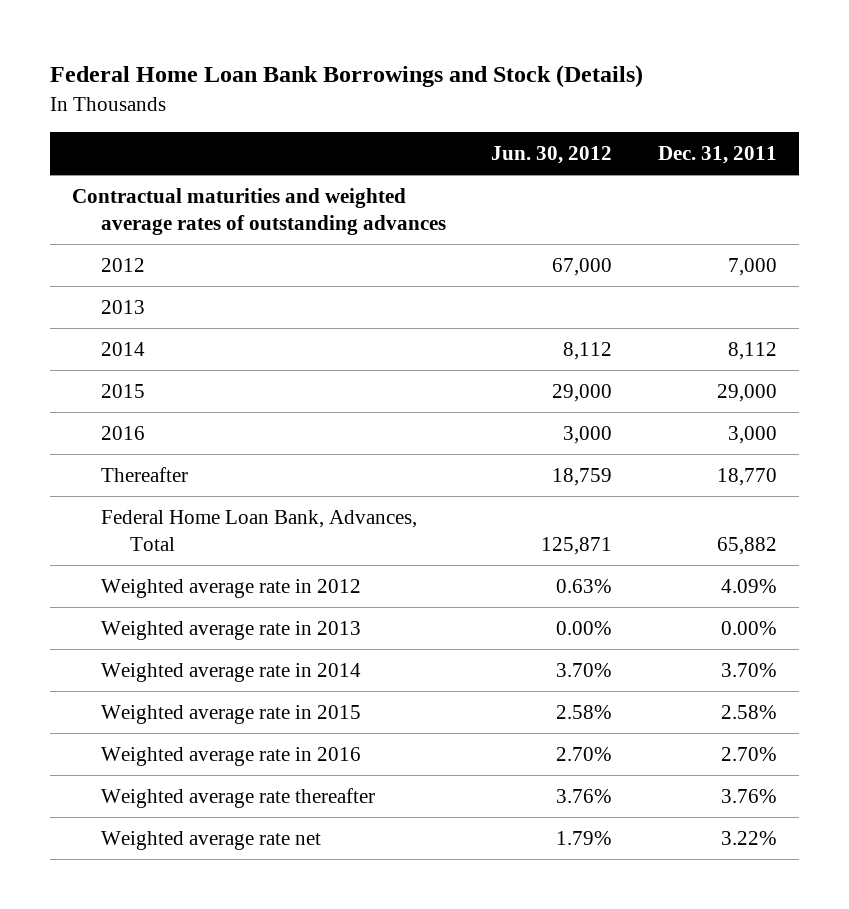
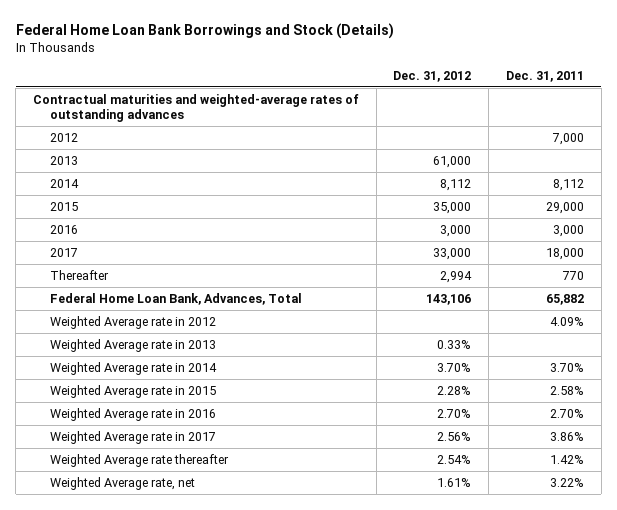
- | Jun. 30, 2012 | Dec. 31, 2011
+ | Dec. 31, 2012 | Dec. 31, 2011
- Contractual maturities and weighted average rates of outstanding advances
+ Contractual maturities and weighted-average rates of outstanding advances
- Thereafter | 18,759 | 18,770
+ 2017 | 33,000 | 18,000
+ Thereafter | 2,994 | 770
- Weighted average rate in 2012 | 0.63% | 4.09%
- Weighted average rate in 2013 | 0.00% | 0.00%
- Weighted average rate in 2014 | 3.70% | 3.70%
- Weighted average rate in 2015 | 2.58% | 2.58%
- Weighted average rate in 2016 | 2.70% | 2.70%
- Weighted average rate thereafter | 3.76% | 3.76%
- Weighted average rate net | 1.79% | 3.22%
+ Weighted Average rate in 2012 | | 4.09%
+ Weighted Average rate in 2013 | 0.33% |
+ Weighted Average rate in 2014 | 3.70% | 3.70%
+ Weighted Average rate in 2015 | 2.28% | 2.58%
+ Weighted Average rate in 2016 | 2.70% | 2.70%
+ Weighted Average rate in 2017 | 2.56% | 3.86%
+ Weighted Average rate thereafter | 2.54% | 1.42%
+ Weighted Average rate, net | 1.61% | 3.22%

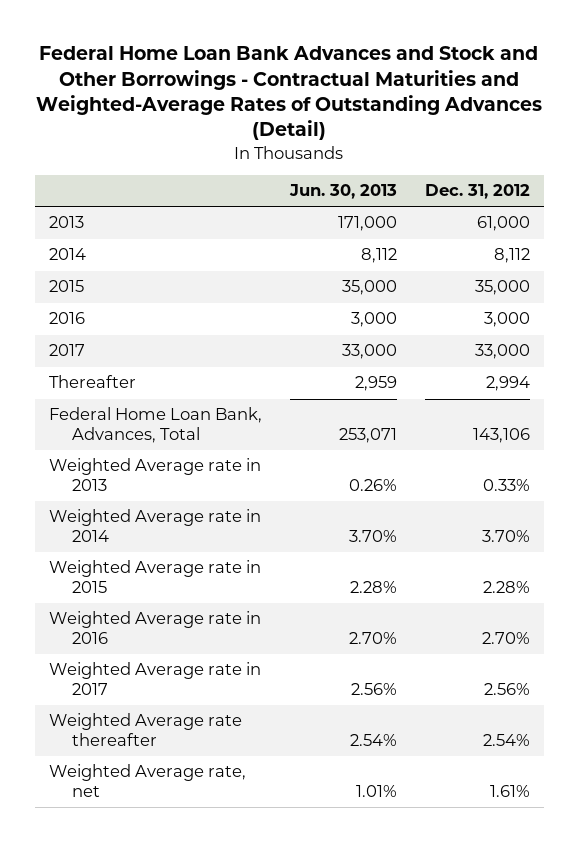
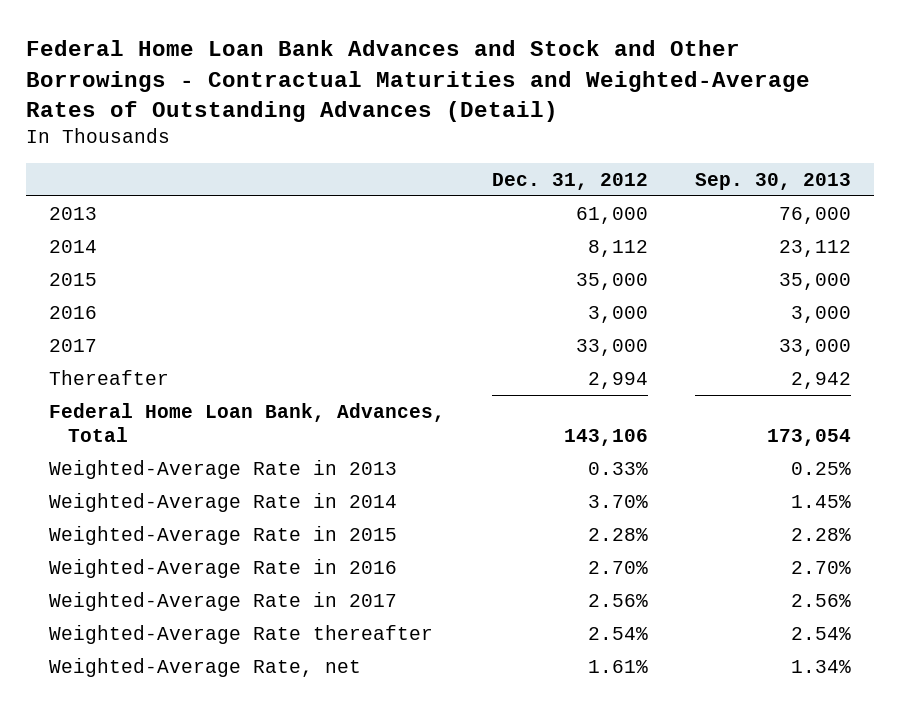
- | Jun. 30, 2013 | Dec. 31, 2012
+ | Dec. 31, 2012 | Sep. 30, 2013
- Weighted Average rate in 2013 | 0.26% | 0.33%
- Weighted Average rate in 2014 | 3.70% | 3.70%
- Weighted Average rate in 2015 | 2.28% | 2.28%
- Weighted Average rate in 2016 | 2.70% | 2.70%
- Weighted Average rate in 2017 | 2.56% | 2.56%
- Weighted Average rate thereafter | 2.54% | 2.54%
- Weighted Average rate, net | 1.01% | 1.61%
+ Weighted-Average Rate in 2013 | 0.33% | 0.25%
+ Weighted-Average Rate in 2014 | 3.70% | 1.45%
+ Weighted-Average Rate in 2015 | 2.28% | 2.28%
+ Weighted-Average Rate in 2016 | 2.70% | 2.70%
+ Weighted-Average Rate in 2017 | 2.56% | 2.56%
+ Weighted-Average Rate thereafter | 2.54% | 2.54%
+ Weighted-Average Rate, net | 1.61% | 1.34%

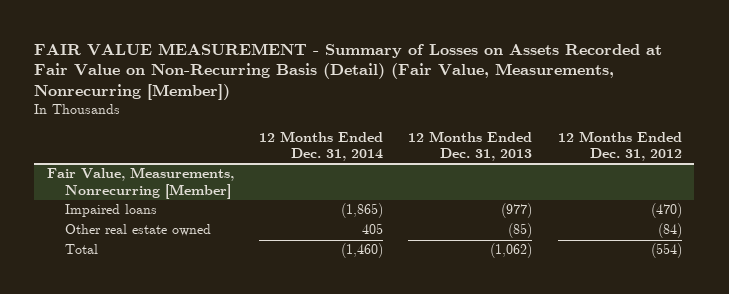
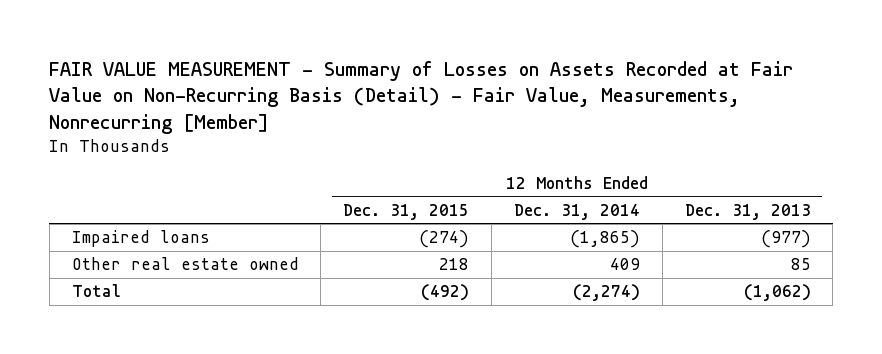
- FAIR VALUE MEASUREMENT - Summary of Losses on Assets Recorded at Fair Value on Non-Recurring Basis (Detail) (Fair Value, Measurements, Nonrecurring [Member])
+ FAIR VALUE MEASUREMENT - Summary of Losses on Assets Recorded at Fair Value on Non-Recurring Basis (Detail) - Fair Value, Measurements, Nonrecurring [Member]
- | 12 Months Ended Dec. 31, 2014 | 12 Months Ended Dec. 31, 2013 | 12 Months Ended Dec. 31, 2012
+ | 12 Months Ended Dec. 31, 2015 | 12 Months Ended Dec. 31, 2014 | 12 Months Ended Dec. 31, 2013
- Fair Value, Measurements, Nonrecurring [Member]
- Other real estate owned | 405 | (85) | (84)
- Total | (1,460) | (1,062) | (554)
+ Other real estate owned | 218 | 409 | 85
+ Total | (492) | (2,274) | (1,062)

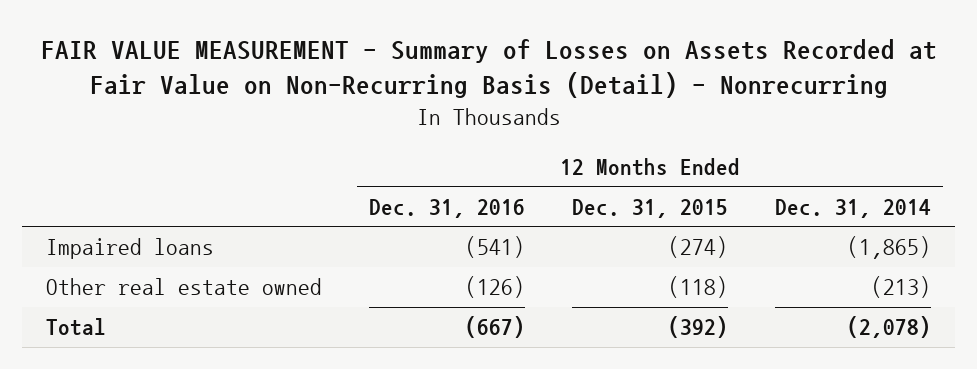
- FAIR VALUE MEASUREMENT - Summary of Losses on Assets Recorded at Fair Value on Non-Recurring Basis (Detail) - Fair Value, Measurements, Nonrecurring [Member]
+ FAIR VALUE MEASUREMENT - Summary of Losses on Assets Recorded at Fair Value on Non-Recurring Basis (Detail) - Nonrecurring
- | 12 Months Ended Dec. 31, 2015 | 12 Months Ended Dec. 31, 2014 | 12 Months Ended Dec. 31, 2013
+ | 12 Months Ended Dec. 31, 2016 | 12 Months Ended Dec. 31, 2015 | 12 Months Ended Dec. 31, 2014
- Other real estate owned | 218 | 409 | 85
- Total | (492) | (2,274) | (1,062)
+ Other real estate owned | (126) | (118) | (213)
+ Total | (667) | (392) | (2,078)

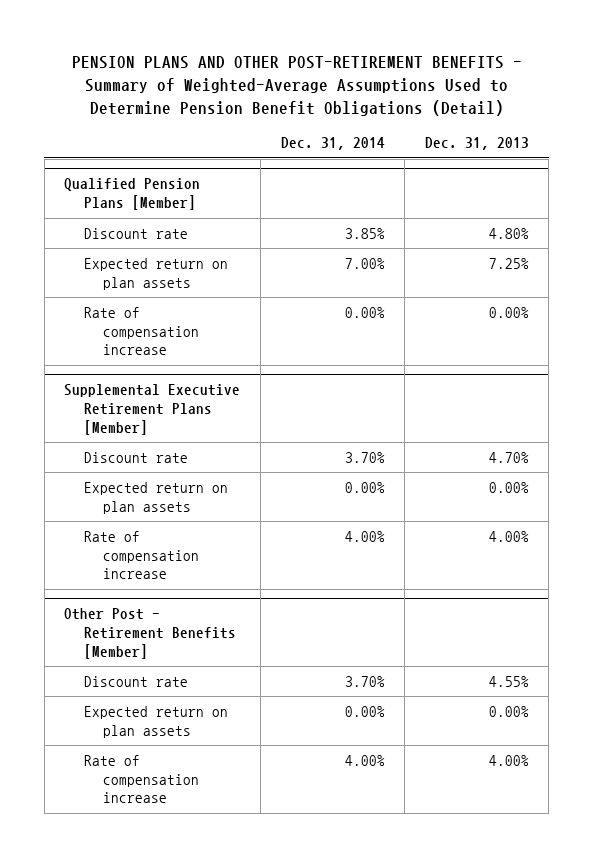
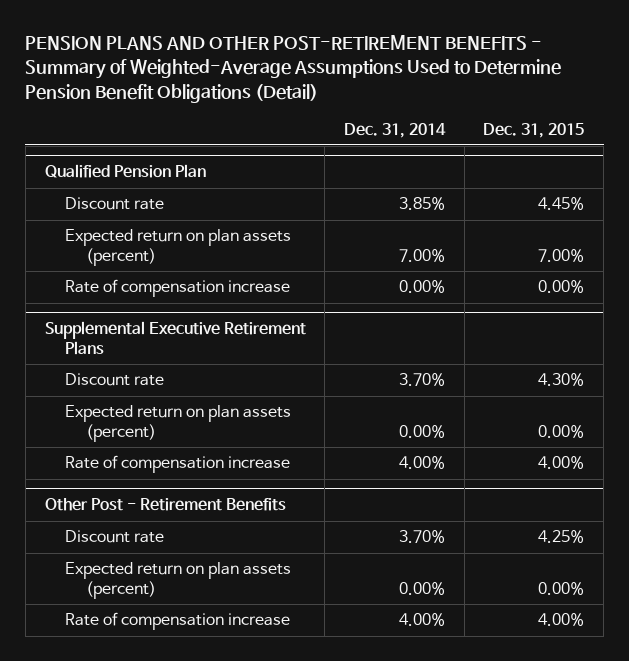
- | Dec. 31, 2014 | Dec. 31, 2013
+ | Dec. 31, 2014 | Dec. 31, 2015
- Qualified Pension Plans [Member]
+ Qualified Pension Plan
- Expected return on plan assets | 7.00% | 7.25%
+ Expected return on plan assets (percent) | 7.00% | 7.00%
- Supplemental Executive Retirement Plans [Member]
+ Supplemental Executive Retirement Plans
- Expected return on plan assets | 0.00% | 0.00%
+ Expected return on plan assets (percent) | 0.00% | 0.00%
- Other Post - Retirement Benefits [Member]
+ Other Post - Retirement Benefits
- Expected return on plan assets | 0.00% | 0.00%
+ Expected return on plan assets (percent) | 0.00% | 0.00%

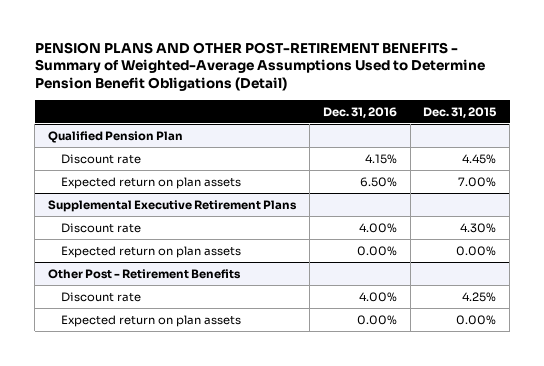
- | Dec. 31, 2014 | Dec. 31, 2015
+ | Dec. 31, 2016 | Dec. 31, 2015
@ Qualified Pension Plan
- Expected return on plan assets (percent) | 7.00% | 7.00%
- Rate of compensation increase | 0.00% | 0.00%
+ Expected return on plan assets | 6.50% | 7.00%
@ Supplemental Executive Retirement Plans
- Expected return on plan assets (percent) | 0.00% | 0.00%
- Rate of compensation increase | 4.00% | 4.00%
+ Expected return on plan assets | 0.00% | 0.00%
@ Other Post - Retirement Benefits
- Expected return on plan assets (percent) | 0.00% | 0.00%
- Rate of compensation increase | 4.00% | 4.00%
+ Expected return on plan assets | 0.00% | 0.00%

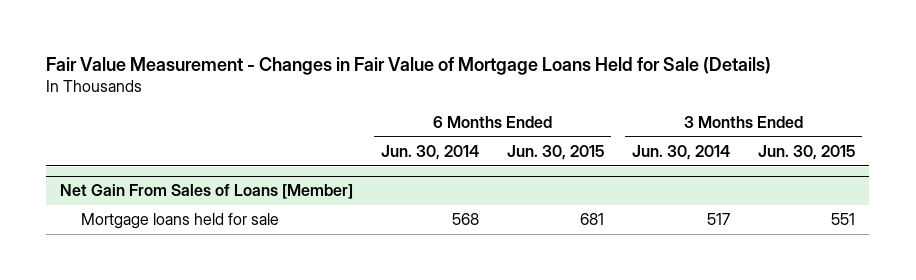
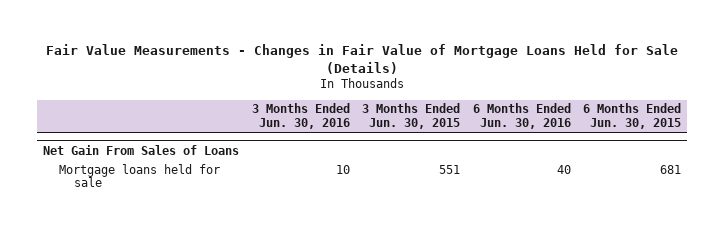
- Fair Value Measurement - Changes in Fair Value of Mortgage Loans Held for Sale (Details)
+ Fair Value Measurements - Changes in Fair Value of Mortgage Loans Held for Sale (Details)
- | 6 Months Ended Jun. 30, 2014 | 6 Months Ended Jun. 30, 2015 | 3 Months Ended Jun. 30, 2014 | 3 Months Ended Jun. 30, 2015
+ | 3 Months Ended Jun. 30, 2016 | 3 Months Ended Jun. 30, 2015 | 6 Months Ended Jun. 30, 2016 | 6 Months Ended Jun. 30, 2015
- Net Gain From Sales of Loans [Member]
+ Net Gain From Sales of Loans

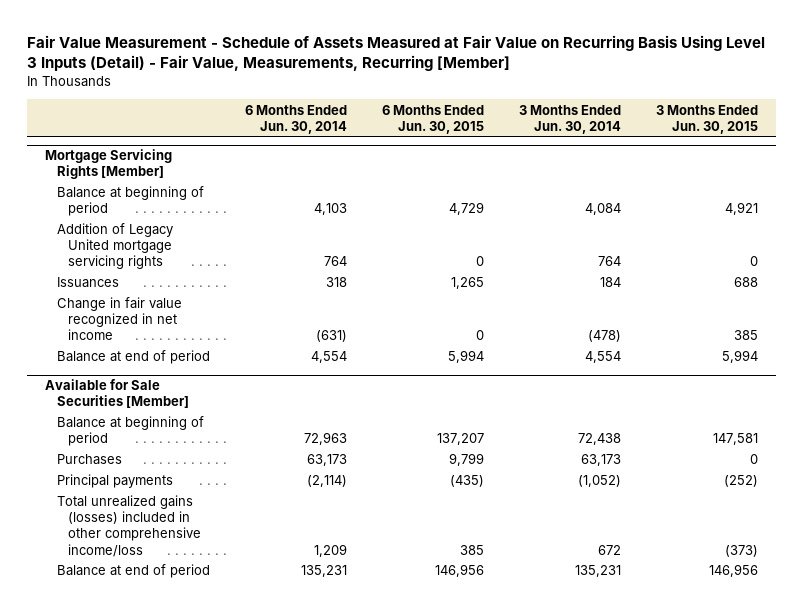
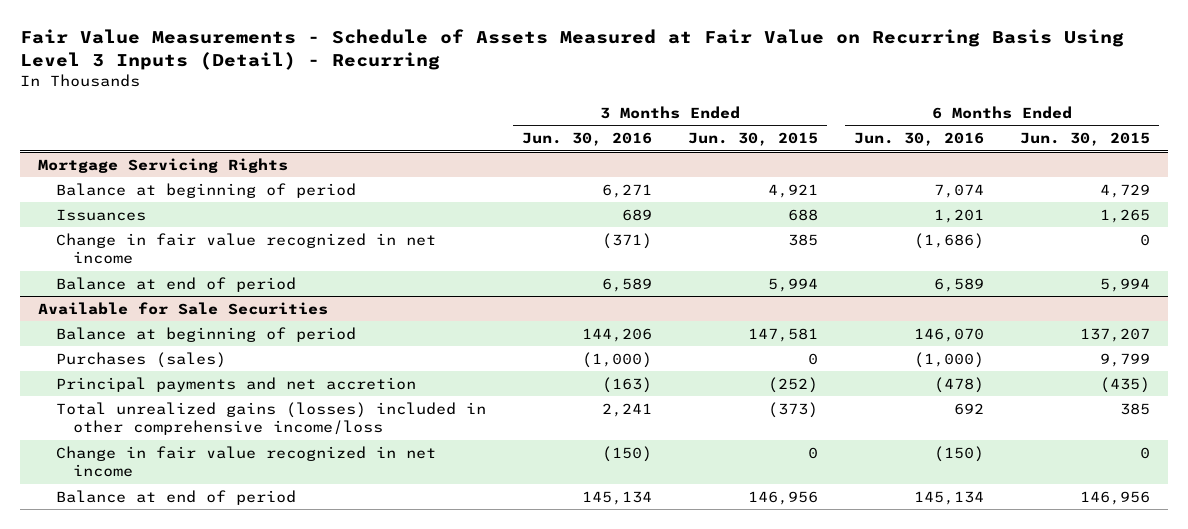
- Fair Value Measurement - Schedule of Assets Measured at Fair Value on Recurring Basis Using Level 3 Inputs (Detail) - Fair Value, Measurements, Recurring [Member]
+ Fair Value Measurements - Schedule of Assets Measured at Fair Value on Recurring Basis Using Level 3 Inputs (Detail) - Recurring
- | 6 Months Ended Jun. 30, 2014 | 6 Months Ended Jun. 30, 2015 | 3 Months Ended Jun. 30, 2014 | 3 Months Ended Jun. 30, 2015
+ | 3 Months Ended Jun. 30, 2016 | 3 Months Ended Jun. 30, 2015 | 6 Months Ended Jun. 30, 2016 | 6 Months Ended Jun. 30, 2015
- Mortgage Servicing Rights [Member]
+ Mortgage Servicing Rights
- Addition of Legacy United mortgage servicing rights | 764 | 0 | 764 | 0
- Available for Sale Securities [Member]
+ Available for Sale Securities
- Purchases | 63,173 | 9,799 | 63,173 | 0
- Principal payments | (2,114) | (435) | (1,052) | (252)
+ Purchases (sales) | (1,000) | 0 | (1,000) | 9,799
+ Principal payments and net accretion | (163) | (252) | (478) | (435)
+ Change in fair value recognized in net income | (150) | 0 | (150) | 0

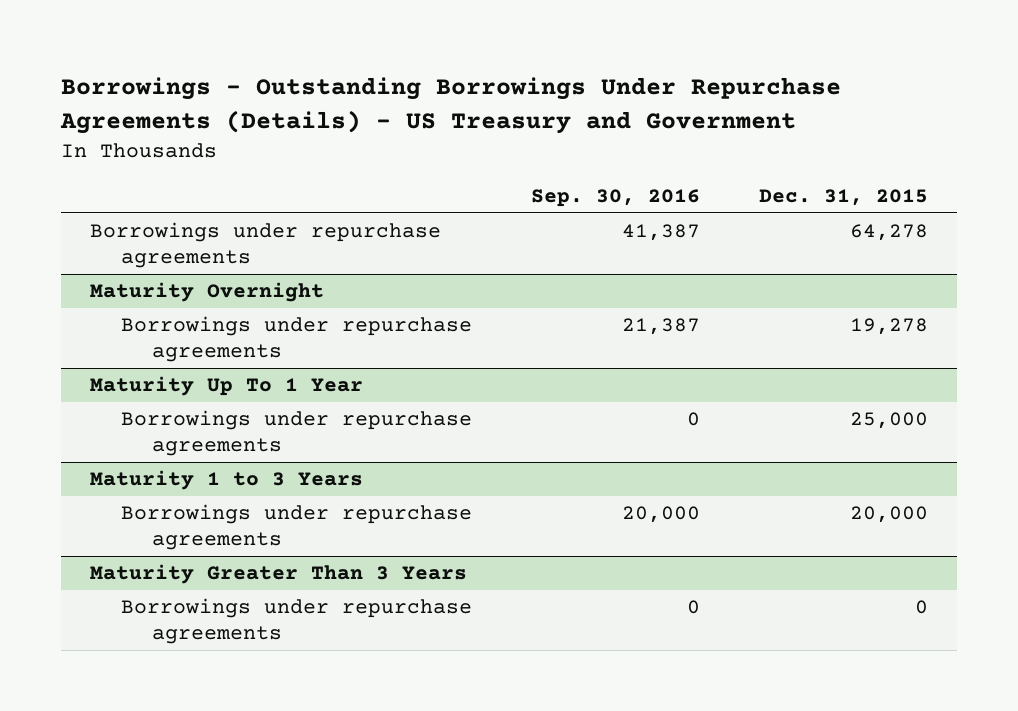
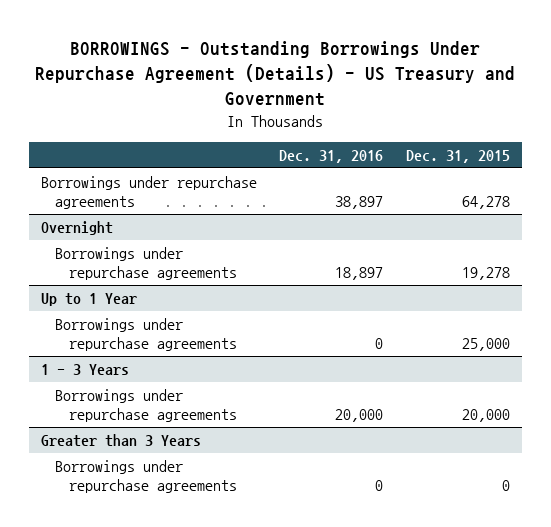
- Borrowings - Outstanding Borrowings Under Repurchase Agreements (Details) - US Treasury and Government
+ BORROWINGS - Outstanding Borrowings Under Repurchase Agreement (Details) - US Treasury and Government
- | Sep. 30, 2016 | Dec. 31, 2015
+ | Dec. 31, 2016 | Dec. 31, 2015
- Maturity Overnight
+ Overnight
- Maturity Up To 1 Year
+ Up to 1 Year
- Maturity 1 to 3 Years
+ 1 - 3 Years
- Maturity Greater Than 3 Years
+ Greater than 3 Years

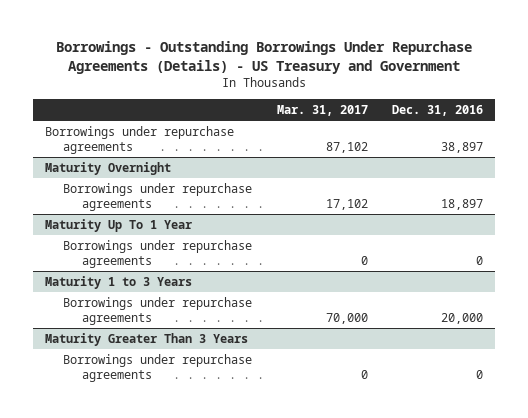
- BORROWINGS - Outstanding Borrowings Under Repurchase Agreement (Details) - US Treasury and Government
+ Borrowings - Outstanding Borrowings Under Repurchase Agreements (Details) - US Treasury and Government
- | Dec. 31, 2016 | Dec. 31, 2015
+ | Mar. 31, 2017 | Dec. 31, 2016
- Overnight
+ Maturity Overnight
- Up to 1 Year
+ Maturity Up To 1 Year
- 1 - 3 Years
+ Maturity 1 to 3 Years
- Greater than 3 Years
+ Maturity Greater Than 3 Years

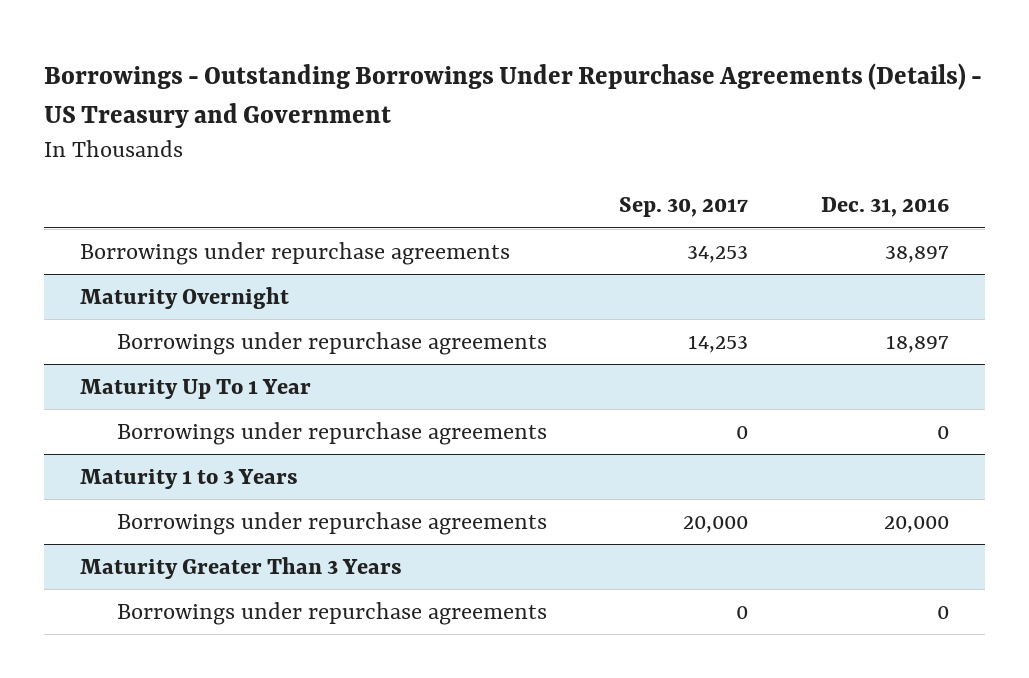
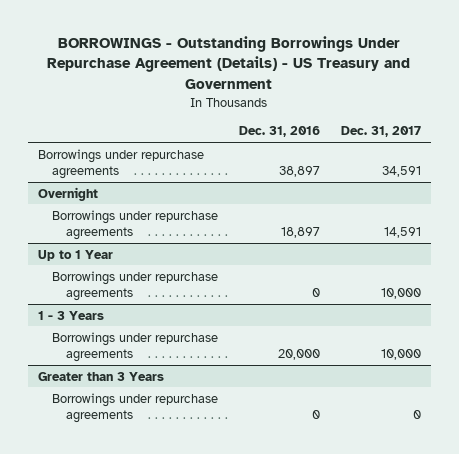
- Borrowings - Outstanding Borrowings Under Repurchase Agreements (Details) - US Treasury and Government
+ BORROWINGS - Outstanding Borrowings Under Repurchase Agreement (Details) - US Treasury and Government
- | Sep. 30, 2017 | Dec. 31, 2016
+ | Dec. 31, 2016 | Dec. 31, 2017
- Maturity Overnight
+ Overnight
- Maturity Up To 1 Year
+ Up to 1 Year
- Maturity 1 to 3 Years
+ 1 - 3 Years
- Maturity Greater Than 3 Years
+ Greater than 3 Years

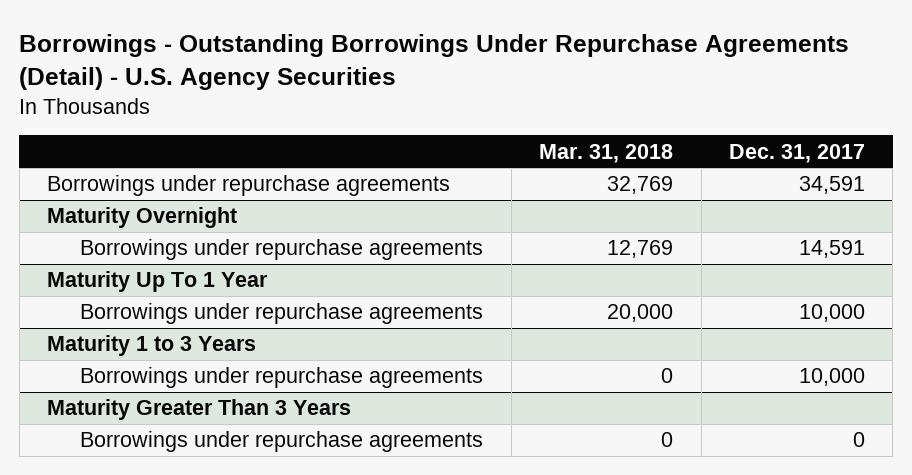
- BORROWINGS - Outstanding Borrowings Under Repurchase Agreement (Details) - US Treasury and Government
+ Borrowings - Outstanding Borrowings Under Repurchase Agreements (Detail) - U.S. Agency Securities
- | Dec. 31, 2016 | Dec. 31, 2017
+ | Mar. 31, 2018 | Dec. 31, 2017
- Overnight
+ Maturity Overnight
- Up to 1 Year
+ Maturity Up To 1 Year
- 1 - 3 Years
+ Maturity 1 to 3 Years
- Greater than 3 Years
+ Maturity Greater Than 3 Years

